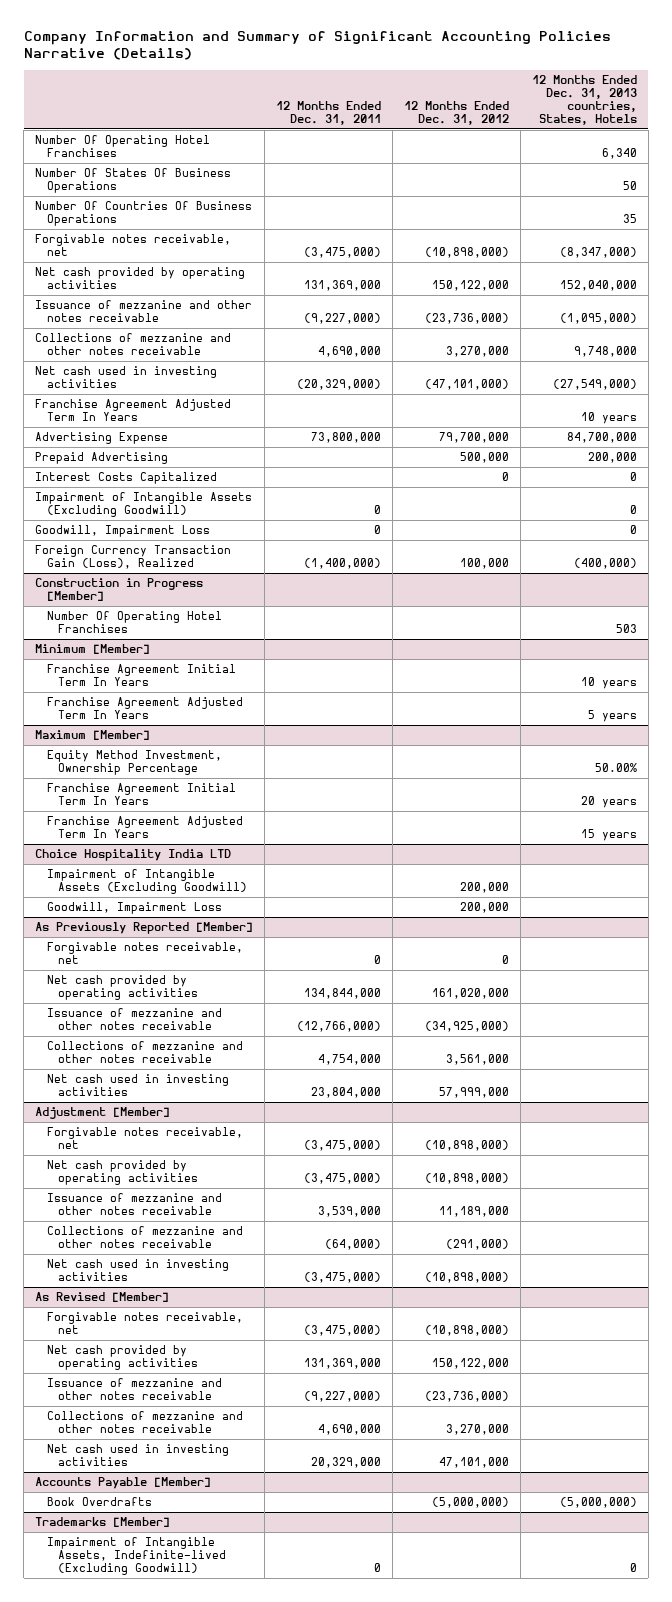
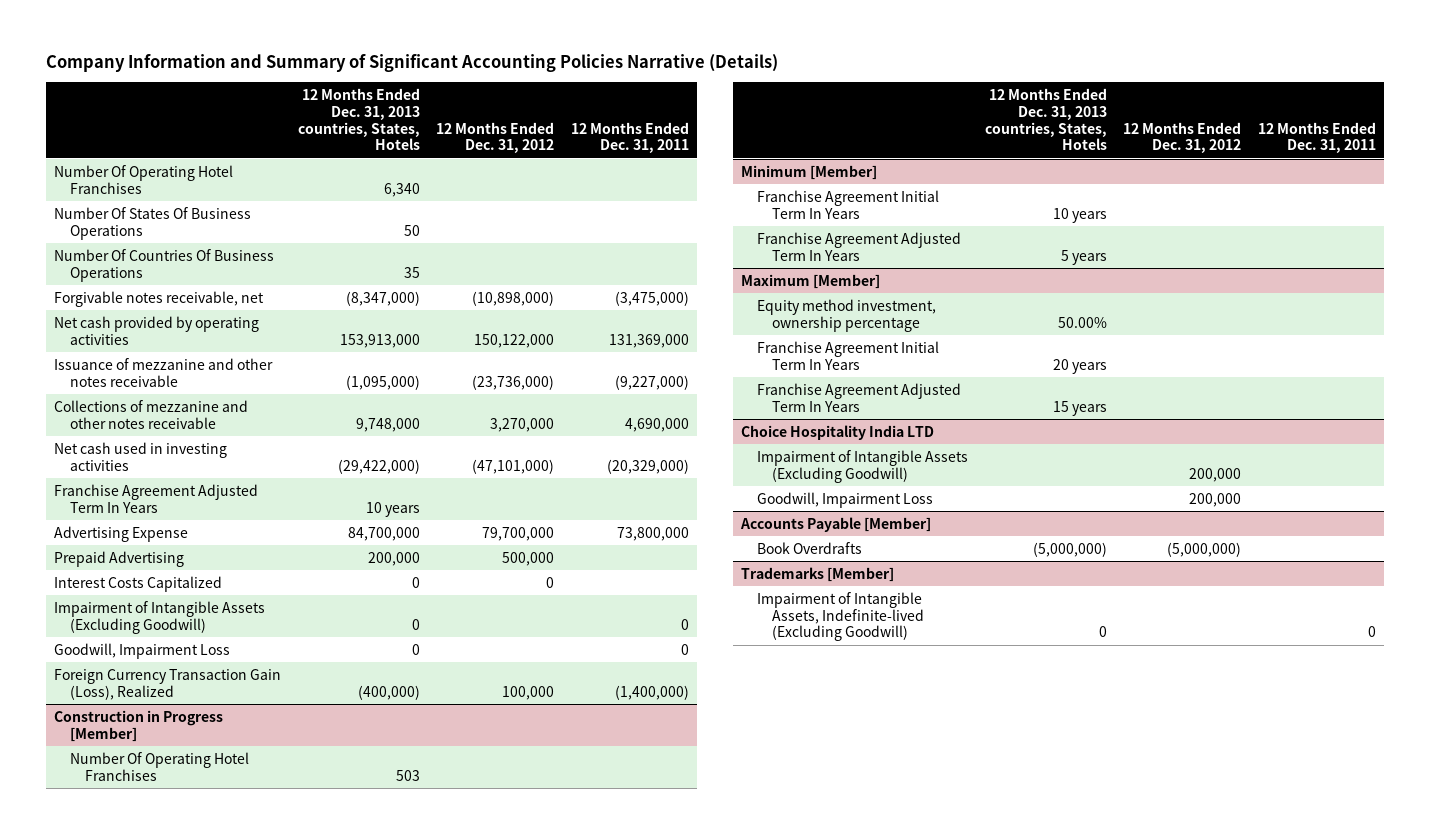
- | 12 Months Ended Dec. 31, 2011 | 12 Months Ended Dec. 31, 2012 | 12 Months Ended Dec. 31, 2013 countries, States, Hotels
+ | 12 Months Ended Dec. 31, 2013 countries, States, Hotels | 12 Months Ended Dec. 31, 2012 | 12 Months Ended Dec. 31, 2011
- Net cash provided by operating activities | 131,369,000 | 150,122,000 | 152,040,000
+ Net cash provided by operating activities | 153,913,000 | 150,122,000 | 131,369,000
- Net cash used in investing activities | (20,329,000) | (47,101,000) | (27,549,000)
+ Net cash used in investing activities | (29,422,000) | (47,101,000) | (20,329,000)
@ Maximum [Member]
- Equity Method Investment, Ownership Percentage | | | 50.00%
+ Equity method investment, ownership percentage | 50.00% | |
- As Previously Reported [Member]
- Forgivable notes receivable, net | 0 | 0 |
- Net cash provided by operating activities | 134,844,000 | 161,020,000 |
- Issuance of mezzanine and other notes receivable | (12,766,000) | (34,925,000) |
- Collections of mezzanine and other notes receivable | 4,754,000 | 3,561,000 |
- Net cash used in investing activities | 23,804,000 | 57,999,000 |
- Adjustment [Member]
- Forgivable notes receivable, net | (3,475,000) | (10,898,000) |
- Net cash provided by operating activities | (3,475,000) | (10,898,000) |
- Issuance of mezzanine and other notes receivable | 3,539,000 | 11,189,000 |
- Collections of mezzanine and other notes receivable | (64,000) | (291,000) |
- Net cash used in investing activities | (3,475,000) | (10,898,000) |
- As Revised [Member]
- Forgivable notes receivable, net | (3,475,000) | (10,898,000) |
- Net cash provided by operating activities | 131,369,000 | 150,122,000 |
- Issuance of mezzanine and other notes receivable | (9,227,000) | (23,736,000) |
- Collections of mezzanine and other notes receivable | 4,690,000 | 3,270,000 |
- Net cash used in investing activities | 20,329,000 | 47,101,000 |

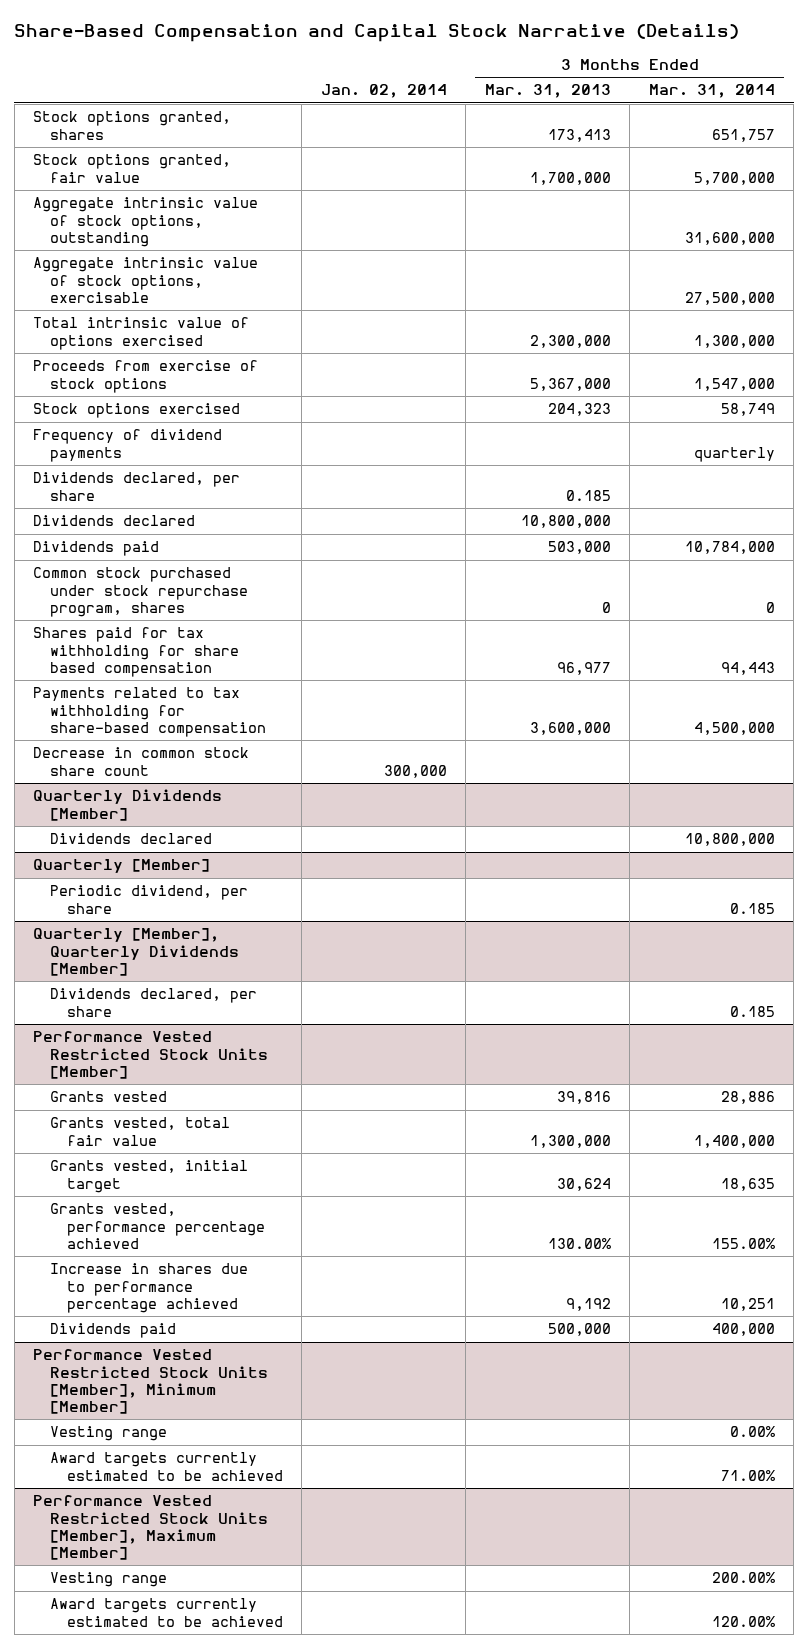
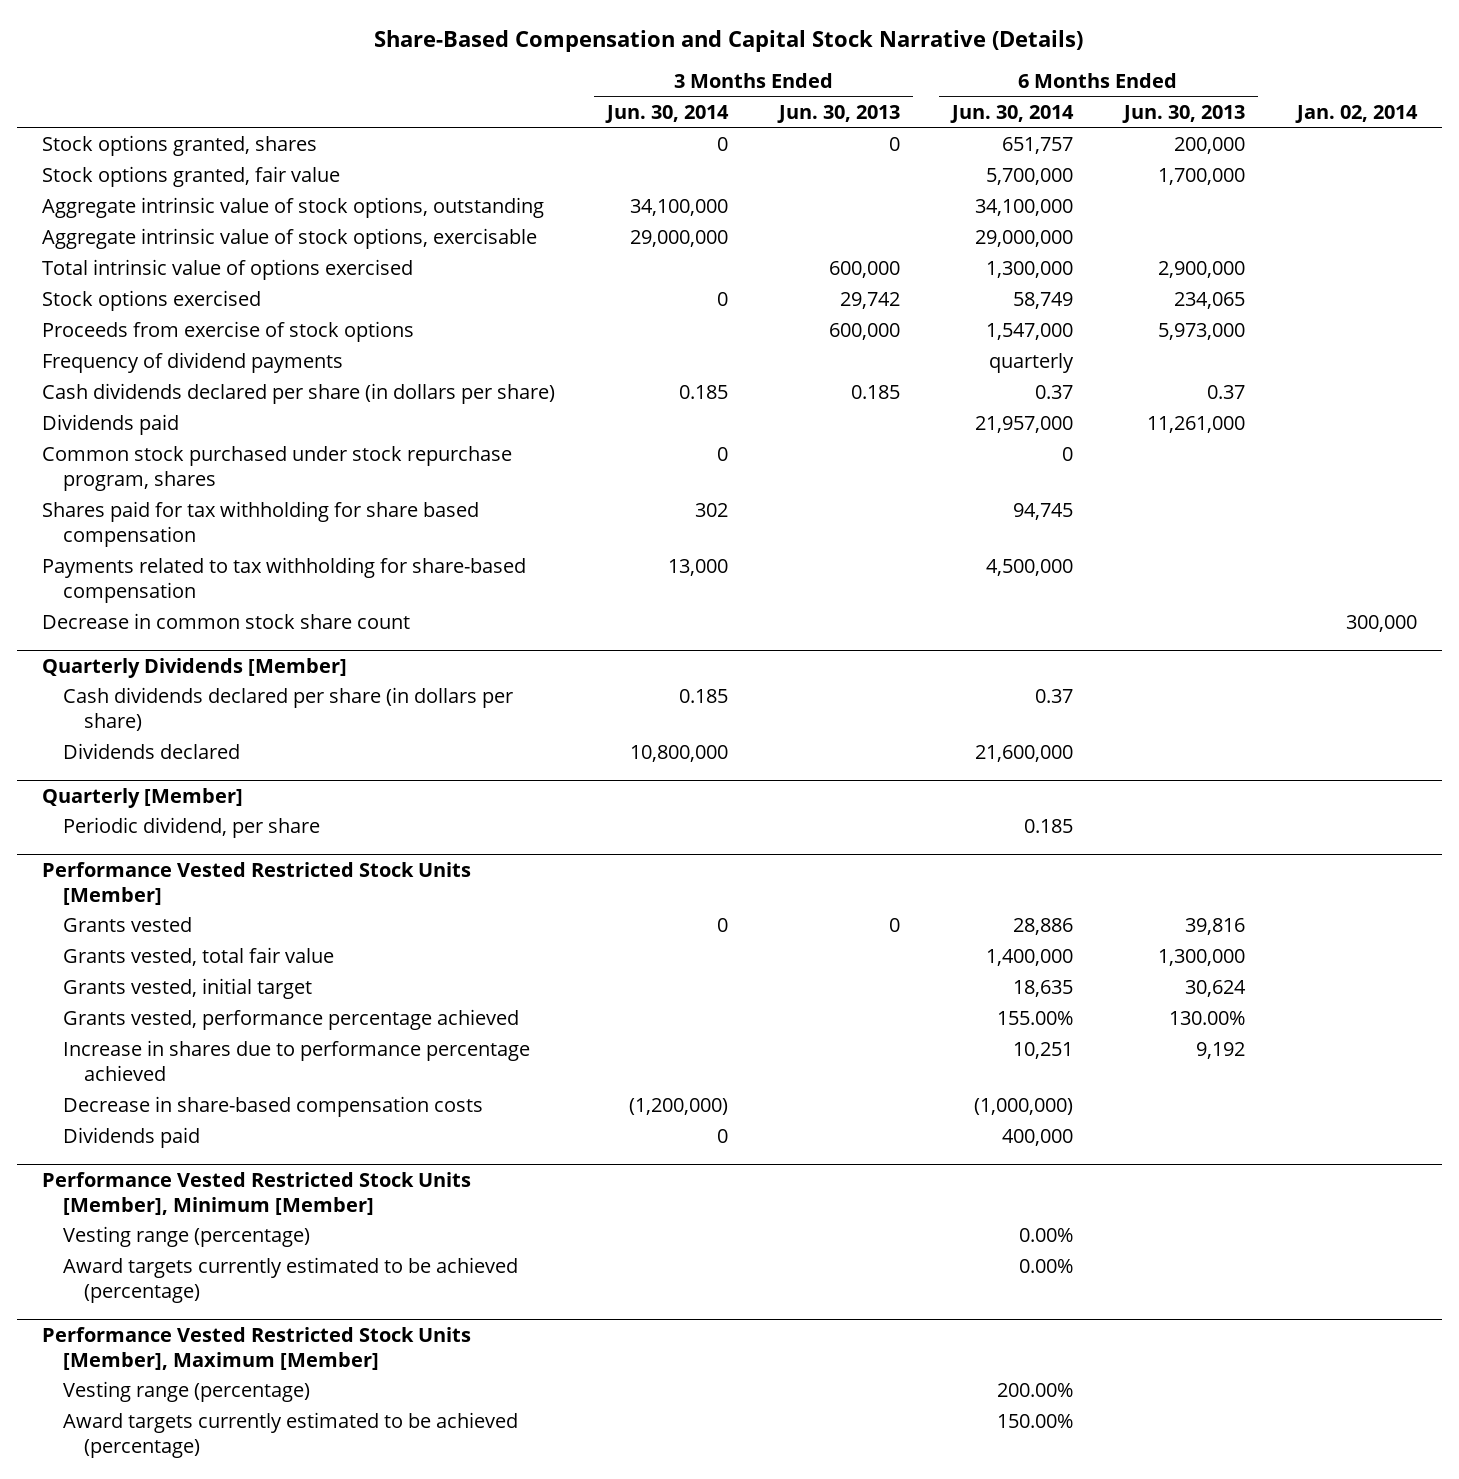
- | Jan. 02, 2014 | 3 Months Ended Mar. 31, 2013 | 3 Months Ended Mar. 31, 2014
+ | 3 Months Ended Jun. 30, 2014 | 3 Months Ended Jun. 30, 2013 | 6 Months Ended Jun. 30, 2014 | 6 Months Ended Jun. 30, 2013 | Jan. 02, 2014
moved down: Proceeds from exercise of stock options | | 600,000 | 1,547,000 | 5,973,000 |
- Dividends declared, per share | | 0.185 |
- Dividends declared | | 10,800,000 |
+ Cash dividends declared per share (in dollars per share) | 0.185 | 0.185 | 0.37 | 0.37 |
@ Quarterly Dividends [Member]
+ Cash dividends declared per share (in dollars per share) | 0.185 | | 0.37 | |
- Quarterly [Member], Quarterly Dividends [Member]
- Dividends declared, per share | | | 0.185
@ Performance Vested Restricted Stock Units [Member]
+ Decrease in share-based compensation costs | (1,200,000) | | (1,000,000) | |
@ Performance Vested Restricted Stock Units [Member], Minimum [Member]
- Vesting range | | | 0.00%
- Award targets currently estimated to be achieved | | | 71.00%
+ Vesting range (percentage) | | | 0.00% | |
+ Award targets currently estimated to be achieved (percentage) | | | 0.00% | |
@ Performance Vested Restricted Stock Units [Member], Maximum [Member]
- Vesting range | | | 200.00%
- Award targets currently estimated to be achieved | | | 120.00%
+ Vesting range (percentage) | | | 200.00% | |
+ Award targets currently estimated to be achieved (percentage) | | | 150.00% | |

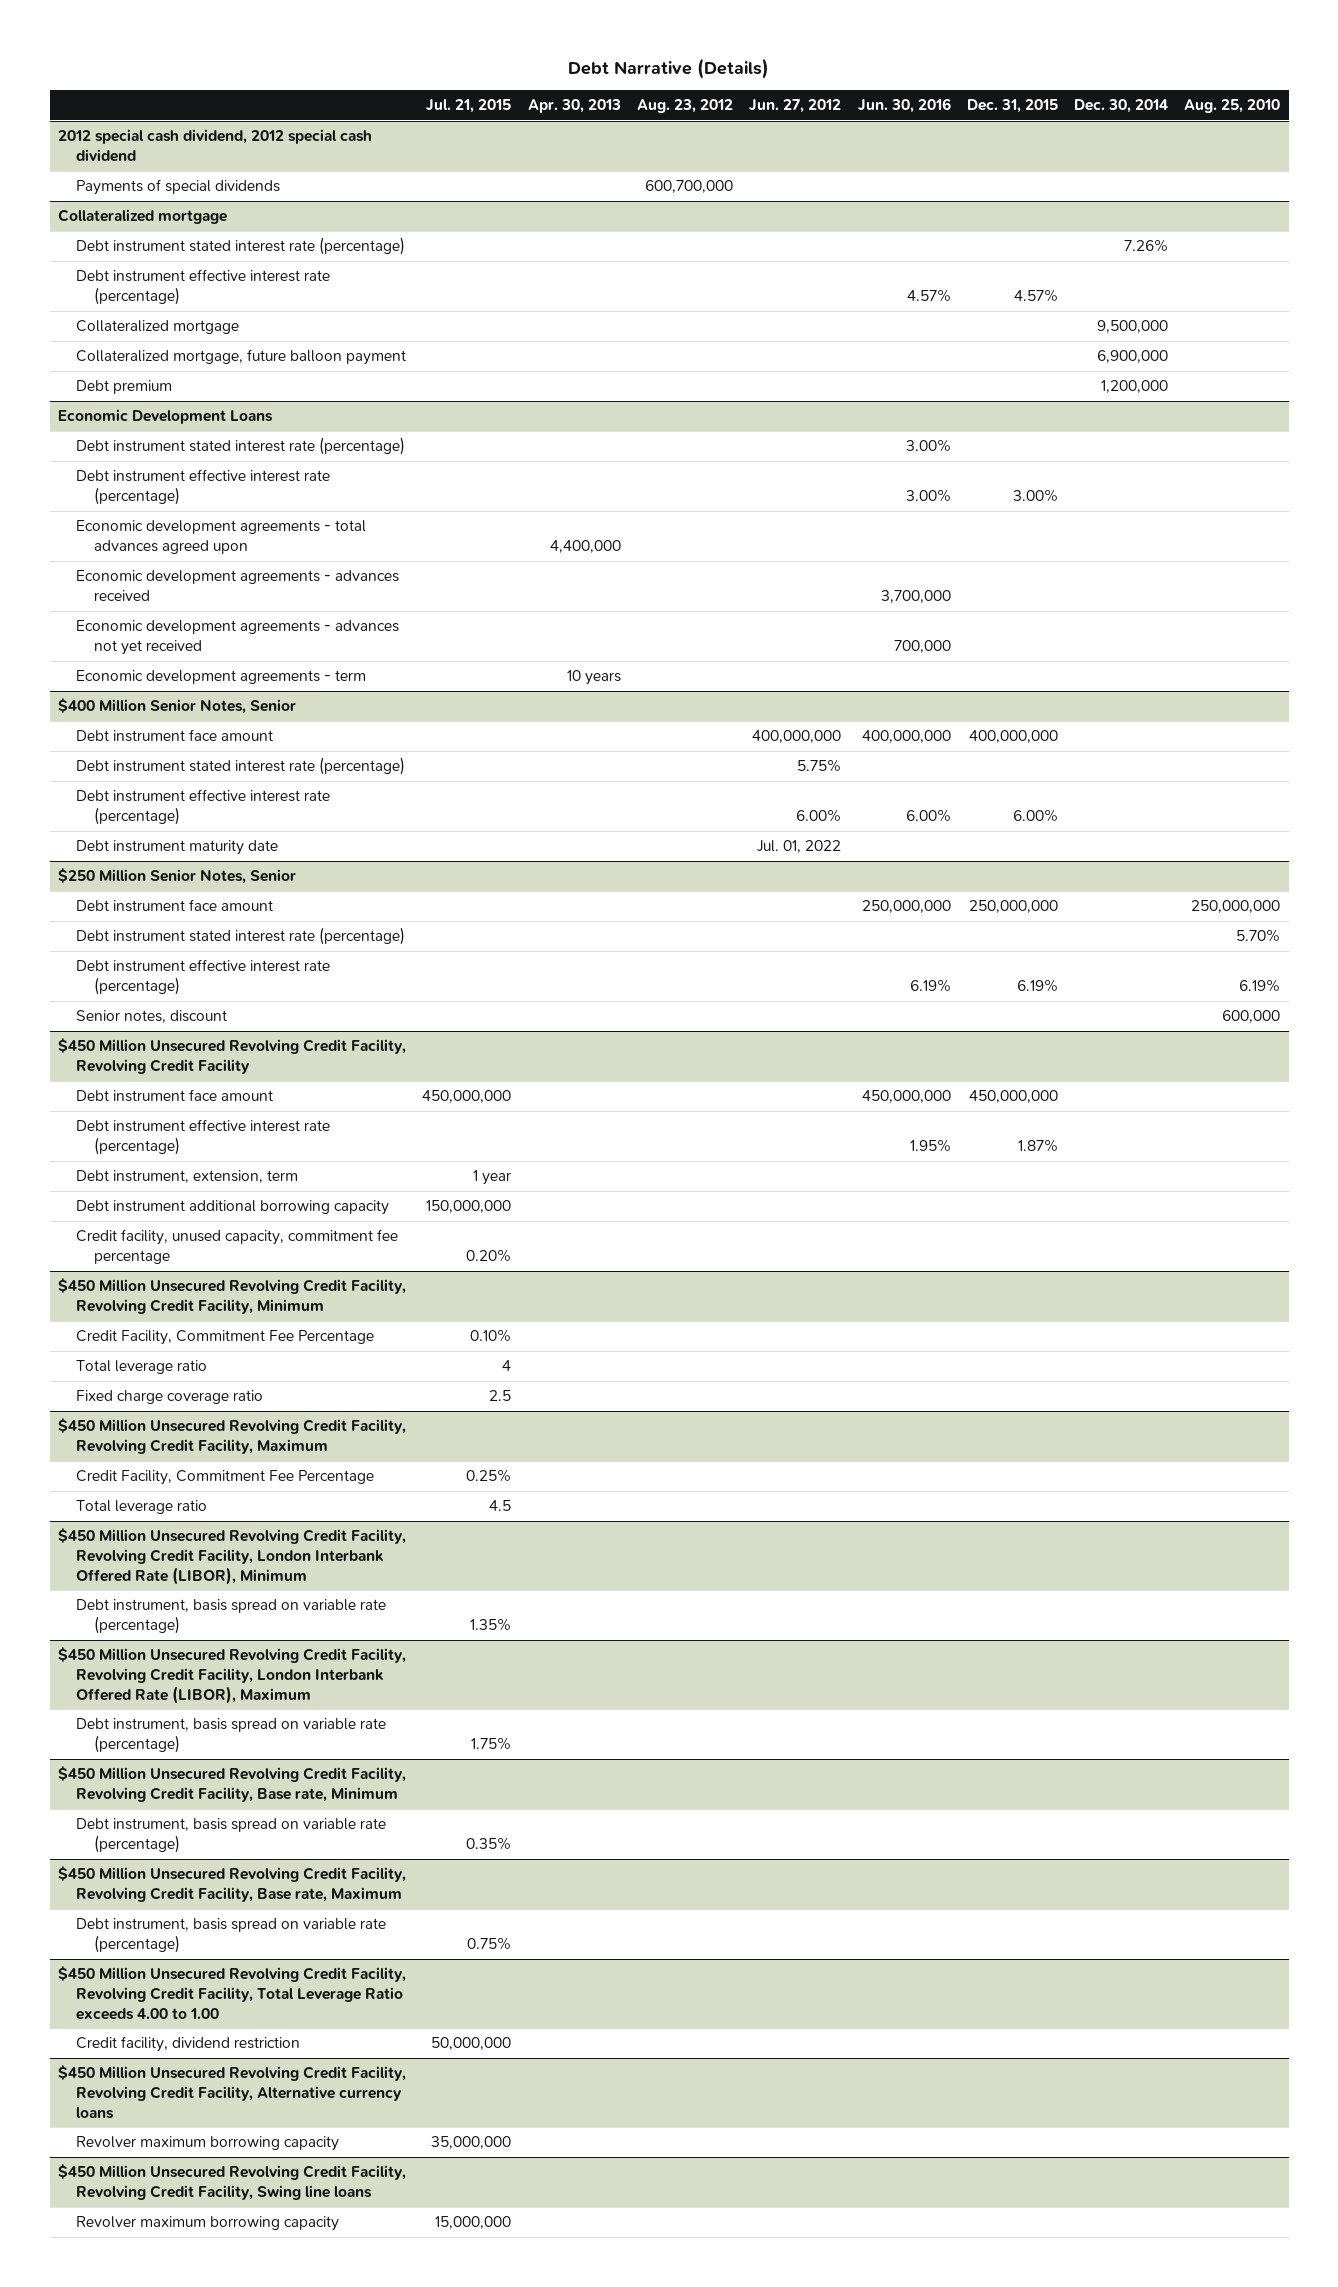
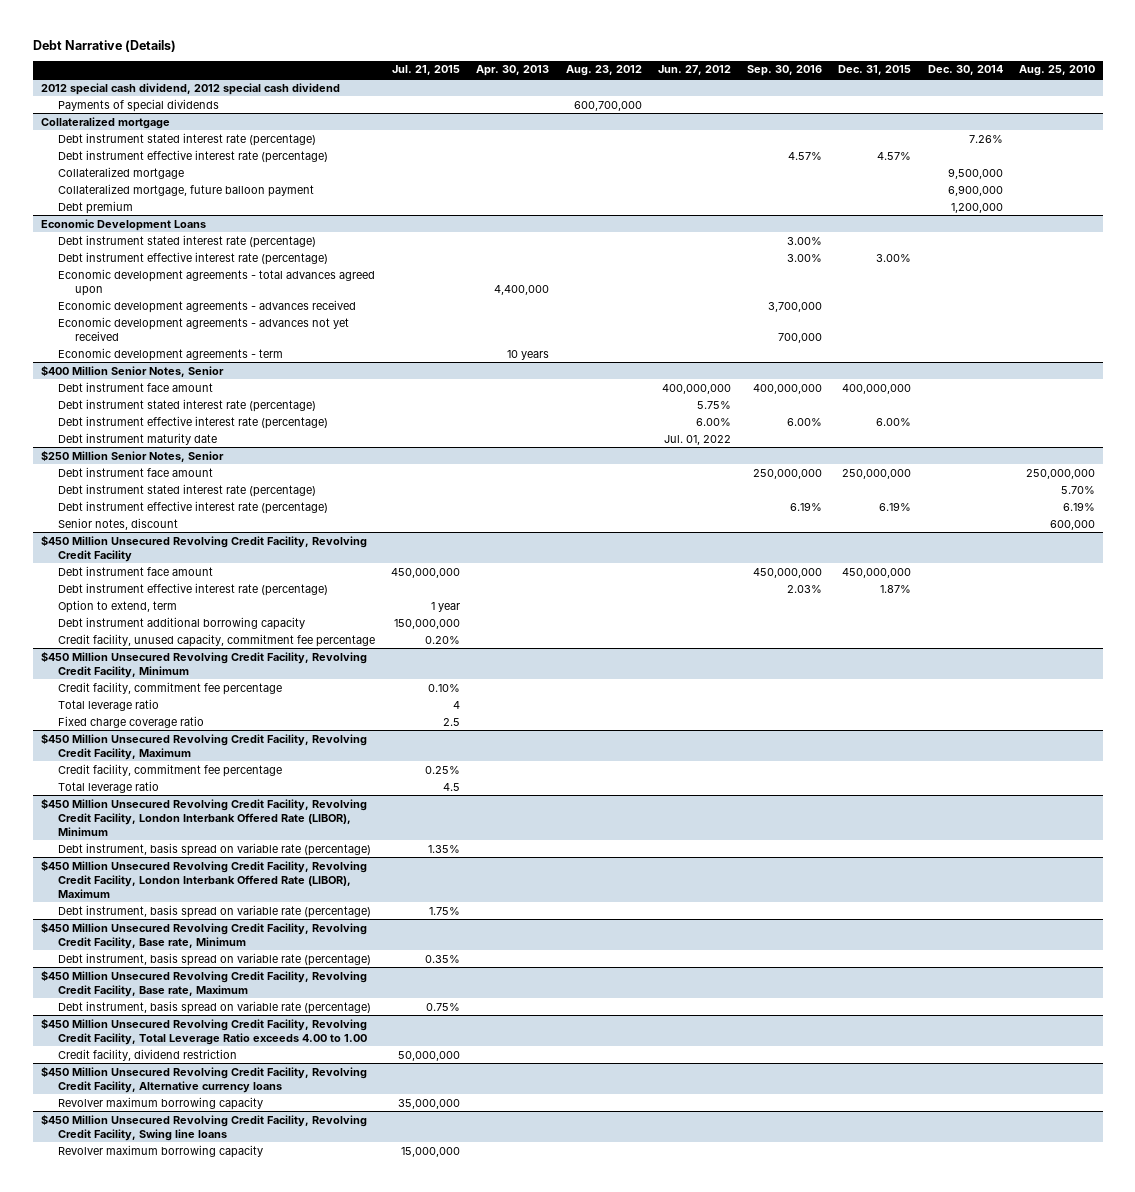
- | Jul. 21, 2015 | Apr. 30, 2013 | Aug. 23, 2012 | Jun. 27, 2012 | Jun. 30, 2016 | Dec. 31, 2015 | Dec. 30, 2014 | Aug. 25, 2010
+ | Jul. 21, 2015 | Apr. 30, 2013 | Aug. 23, 2012 | Jun. 27, 2012 | Sep. 30, 2016 | Dec. 31, 2015 | Dec. 30, 2014 | Aug. 25, 2010
@ $450 Million Unsecured Revolving Credit Facility, Revolving Credit Facility
- Debt instrument, extension, term | 1 year | | | | | | |
+ Option to extend, term | 1 year | | | | | | |
@ $450 Million Unsecured Revolving Credit Facility, Revolving Credit Facility, Minimum
- Credit Facility, Commitment Fee Percentage | 0.10% | | | | | | |
+ Credit facility, commitment fee percentage | 0.10% | | | | | | |
@ $450 Million Unsecured Revolving Credit Facility, Revolving Credit Facility, Maximum
- Credit Facility, Commitment Fee Percentage | 0.25% | | | | | | |
+ Credit facility, commitment fee percentage | 0.25% | | | | | | |

